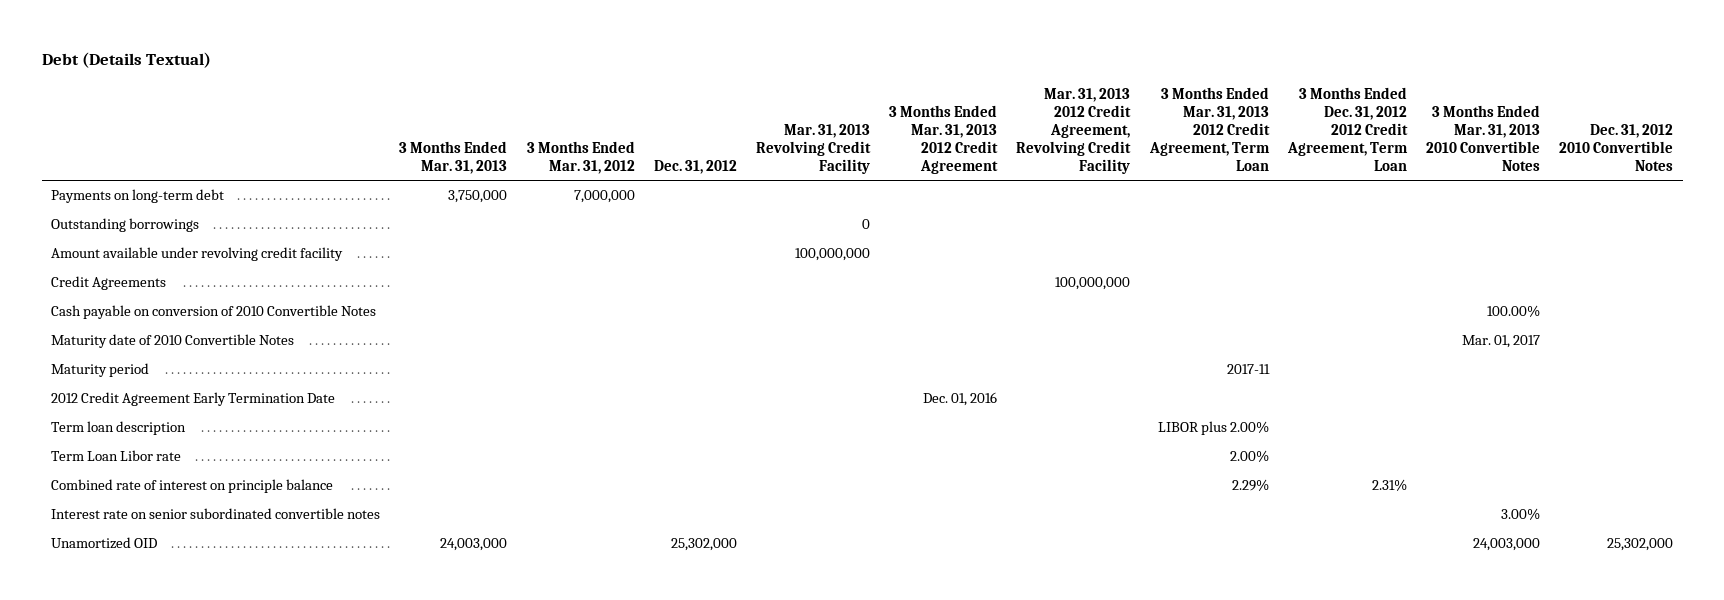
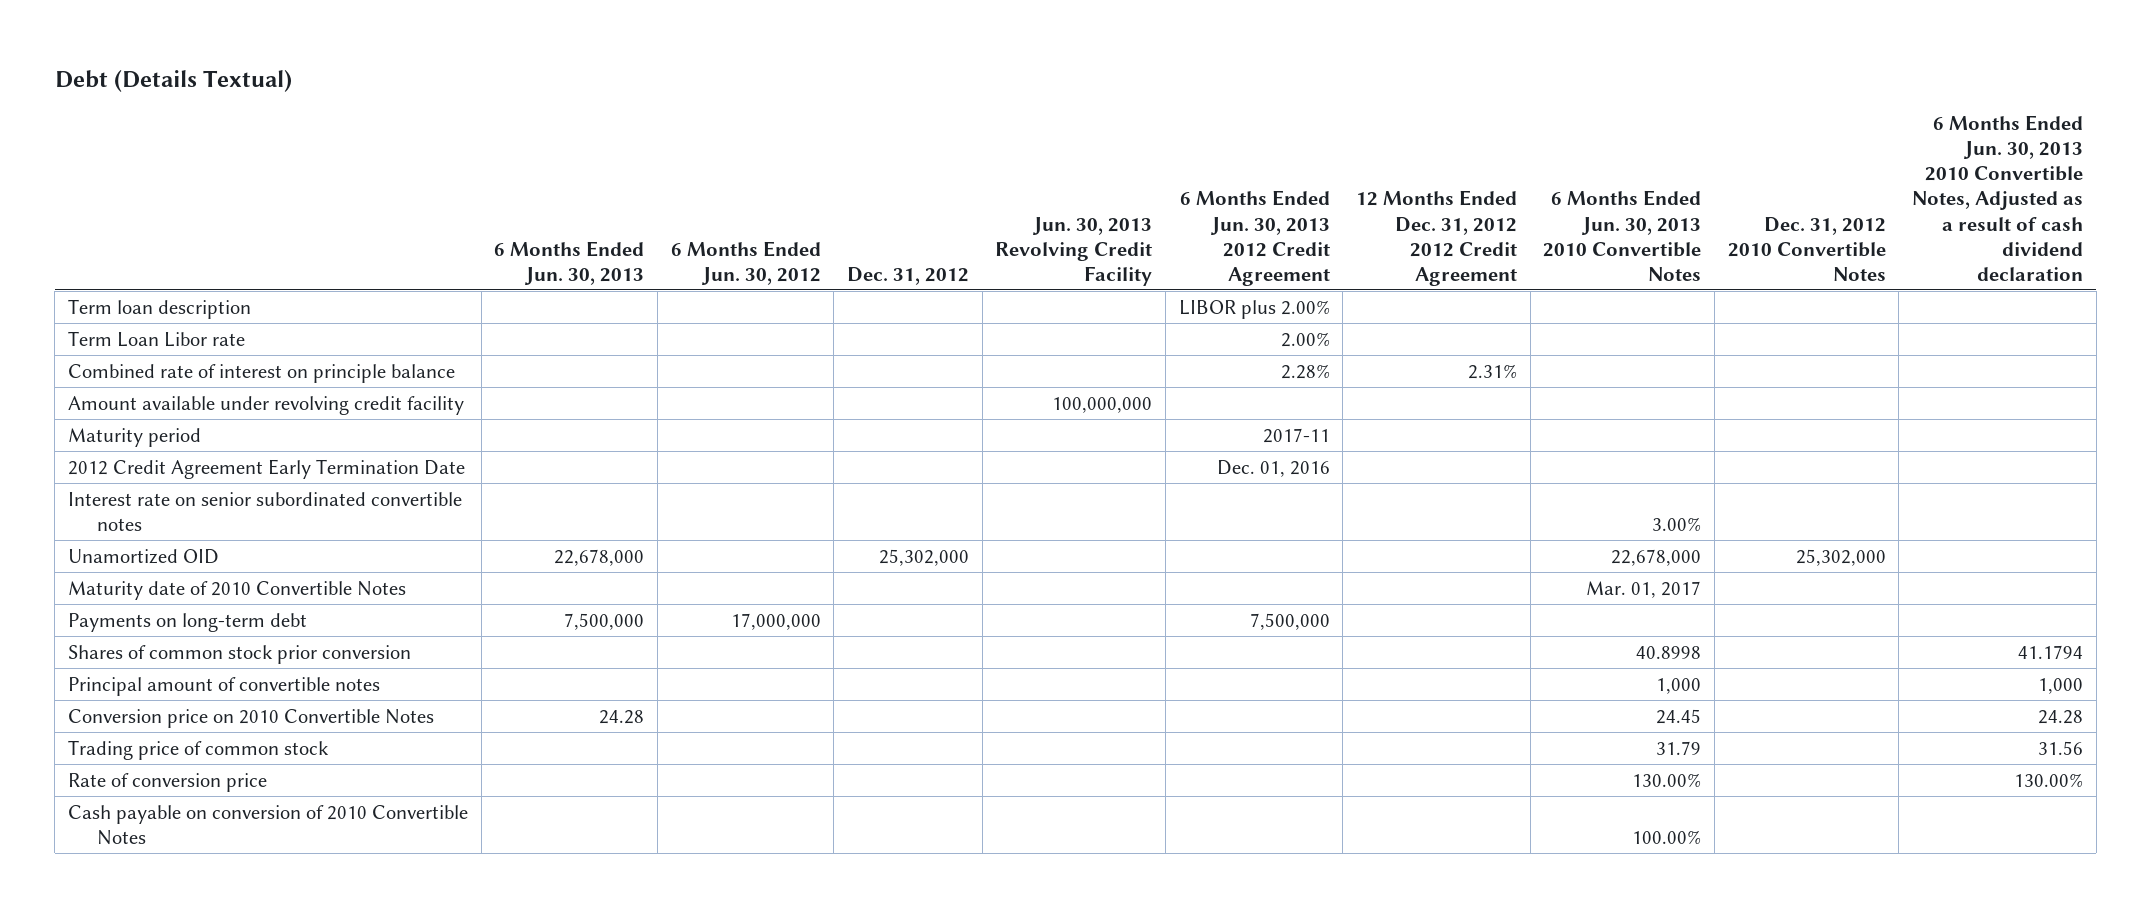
- | 3 Months Ended Mar. 31, 2013 | 3 Months Ended Mar. 31, 2012 | Dec. 31, 2012 | Mar. 31, 2013 Revolving Credit Facility | 3 Months Ended Mar. 31, 2013 2012 Credit Agreement | Mar. 31, 2013 2012 Credit Agreement, Revolving Credit Facility | 3 Months Ended Mar. 31, 2013 2012 Credit Agreement, Term Loan | 3 Months Ended Dec. 31, 2012 2012 Credit Agreement, Term Loan | 3 Months Ended Mar. 31, 2013 2010 Convertible Notes | Dec. 31, 2012 2010 Convertible Notes
+ | 6 Months Ended Jun. 30, 2013 | 6 Months Ended Jun. 30, 2012 | Dec. 31, 2012 | Jun. 30, 2013 Revolving Credit Facility | 6 Months Ended Jun. 30, 2013 2012 Credit Agreement | 12 Months Ended Dec. 31, 2012 2012 Credit Agreement | 6 Months Ended Jun. 30, 2013 2010 Convertible Notes | Dec. 31, 2012 2010 Convertible Notes | 6 Months Ended Jun. 30, 2013 2010 Convertible Notes, Adjusted as a result of cash dividend declaration
- Outstanding borrowings | | | | 0 | | | | | |
- Credit Agreements | | | | | | 100,000,000 | | | |
moved down: Amount available under revolving credit facility | | | | 100,000,000 | | | | |
moved down: Maturity period | | | | | 2017-11 | | | |
moved down: 2012 Credit Agreement Early Termination Date | | | | | Dec. 01, 2016 | | | |
moved down: Maturity date of 2010 Convertible Notes | | | | | | | Mar. 01, 2017 | |
moved down: Payments on long-term debt | 7,500,000 | 17,000,000 | | | 7,500,000 | | | |
+ Shares of common stock prior conversion | | | | | | | 40.8998 | | 41.1794
+ Principal amount of convertible notes | | | | | | | 1,000 | | 1,000
+ Conversion price on 2010 Convertible Notes | 24.28 | | | | | | 24.45 | | 24.28
+ Trading price of common stock | | | | | | | 31.79 | | 31.56
+ Rate of conversion price | | | | | | | 130.00% | | 130.00%
moved down: Cash payable on conversion of 2010 Convertible Notes | | | | | | | 100.00% | |

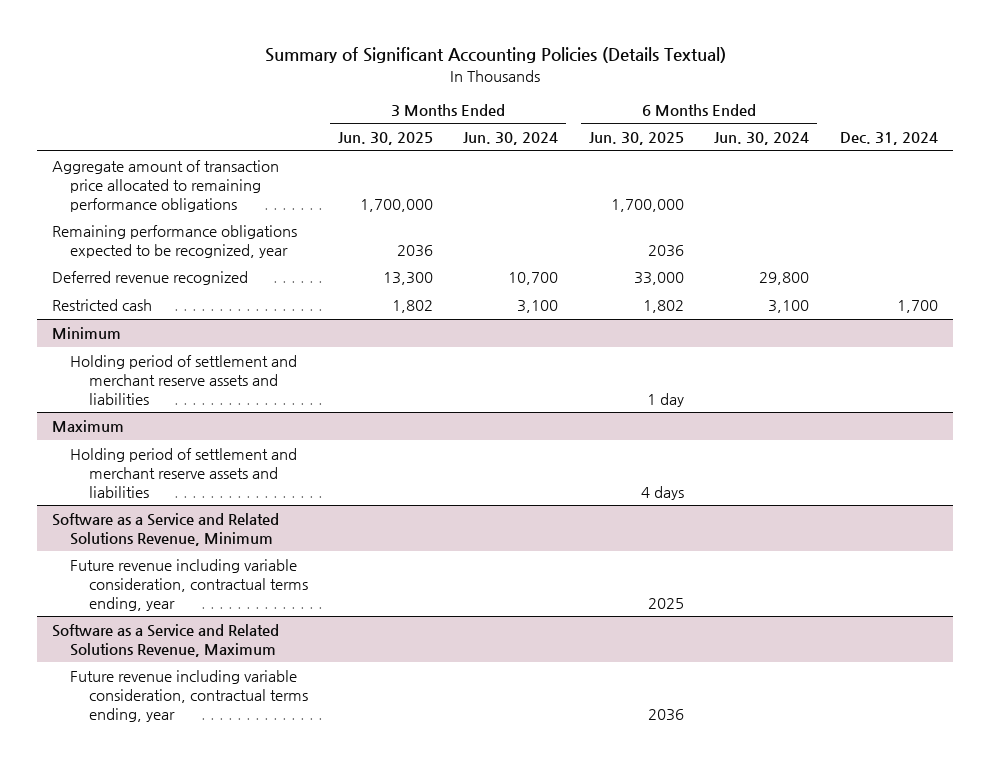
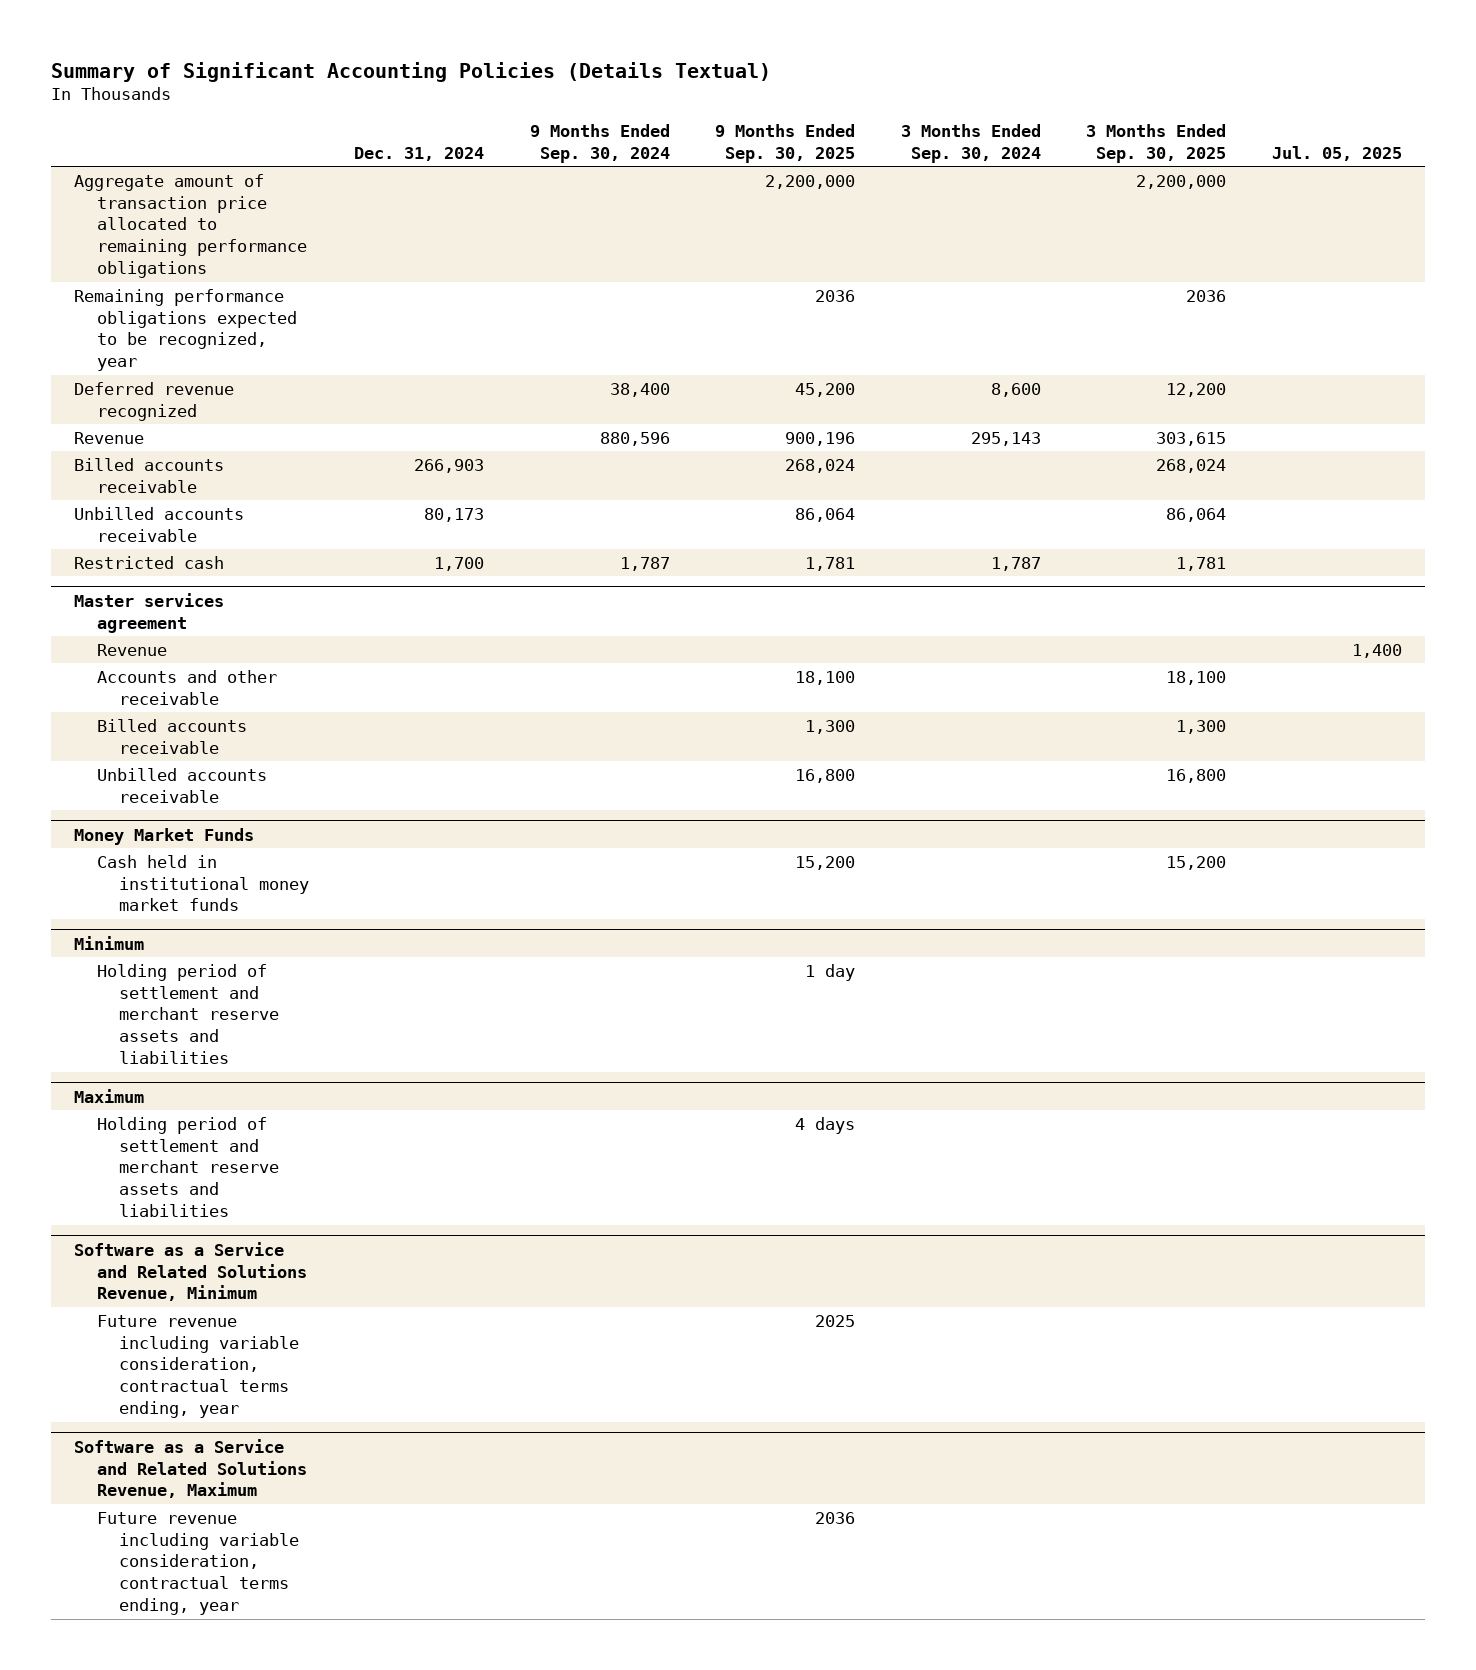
- | 3 Months Ended Jun. 30, 2025 | 3 Months Ended Jun. 30, 2024 | 6 Months Ended Jun. 30, 2025 | 6 Months Ended Jun. 30, 2024 | Dec. 31, 2024
+ | Dec. 31, 2024 | 9 Months Ended Sep. 30, 2024 | 9 Months Ended Sep. 30, 2025 | 3 Months Ended Sep. 30, 2024 | 3 Months Ended Sep. 30, 2025 | Jul. 05, 2025
+ Revenue | | 880,596 | 900,196 | 295,143 | 303,615 |
+ Billed accounts receivable | 266,903 | | 268,024 | | 268,024 |
+ Unbilled accounts receivable | 80,173 | | 86,064 | | 86,064 |
+ Master services agreement
+ Revenue | | | | | | 1,400
+ Accounts and other receivable | | | 18,100 | | 18,100 |
+ Billed accounts receivable | | | 1,300 | | 1,300 |
+ Unbilled accounts receivable | | | 16,800 | | 16,800 |
+ Money Market Funds
+ Cash held in institutional money market funds | | | 15,200 | | 15,200 |

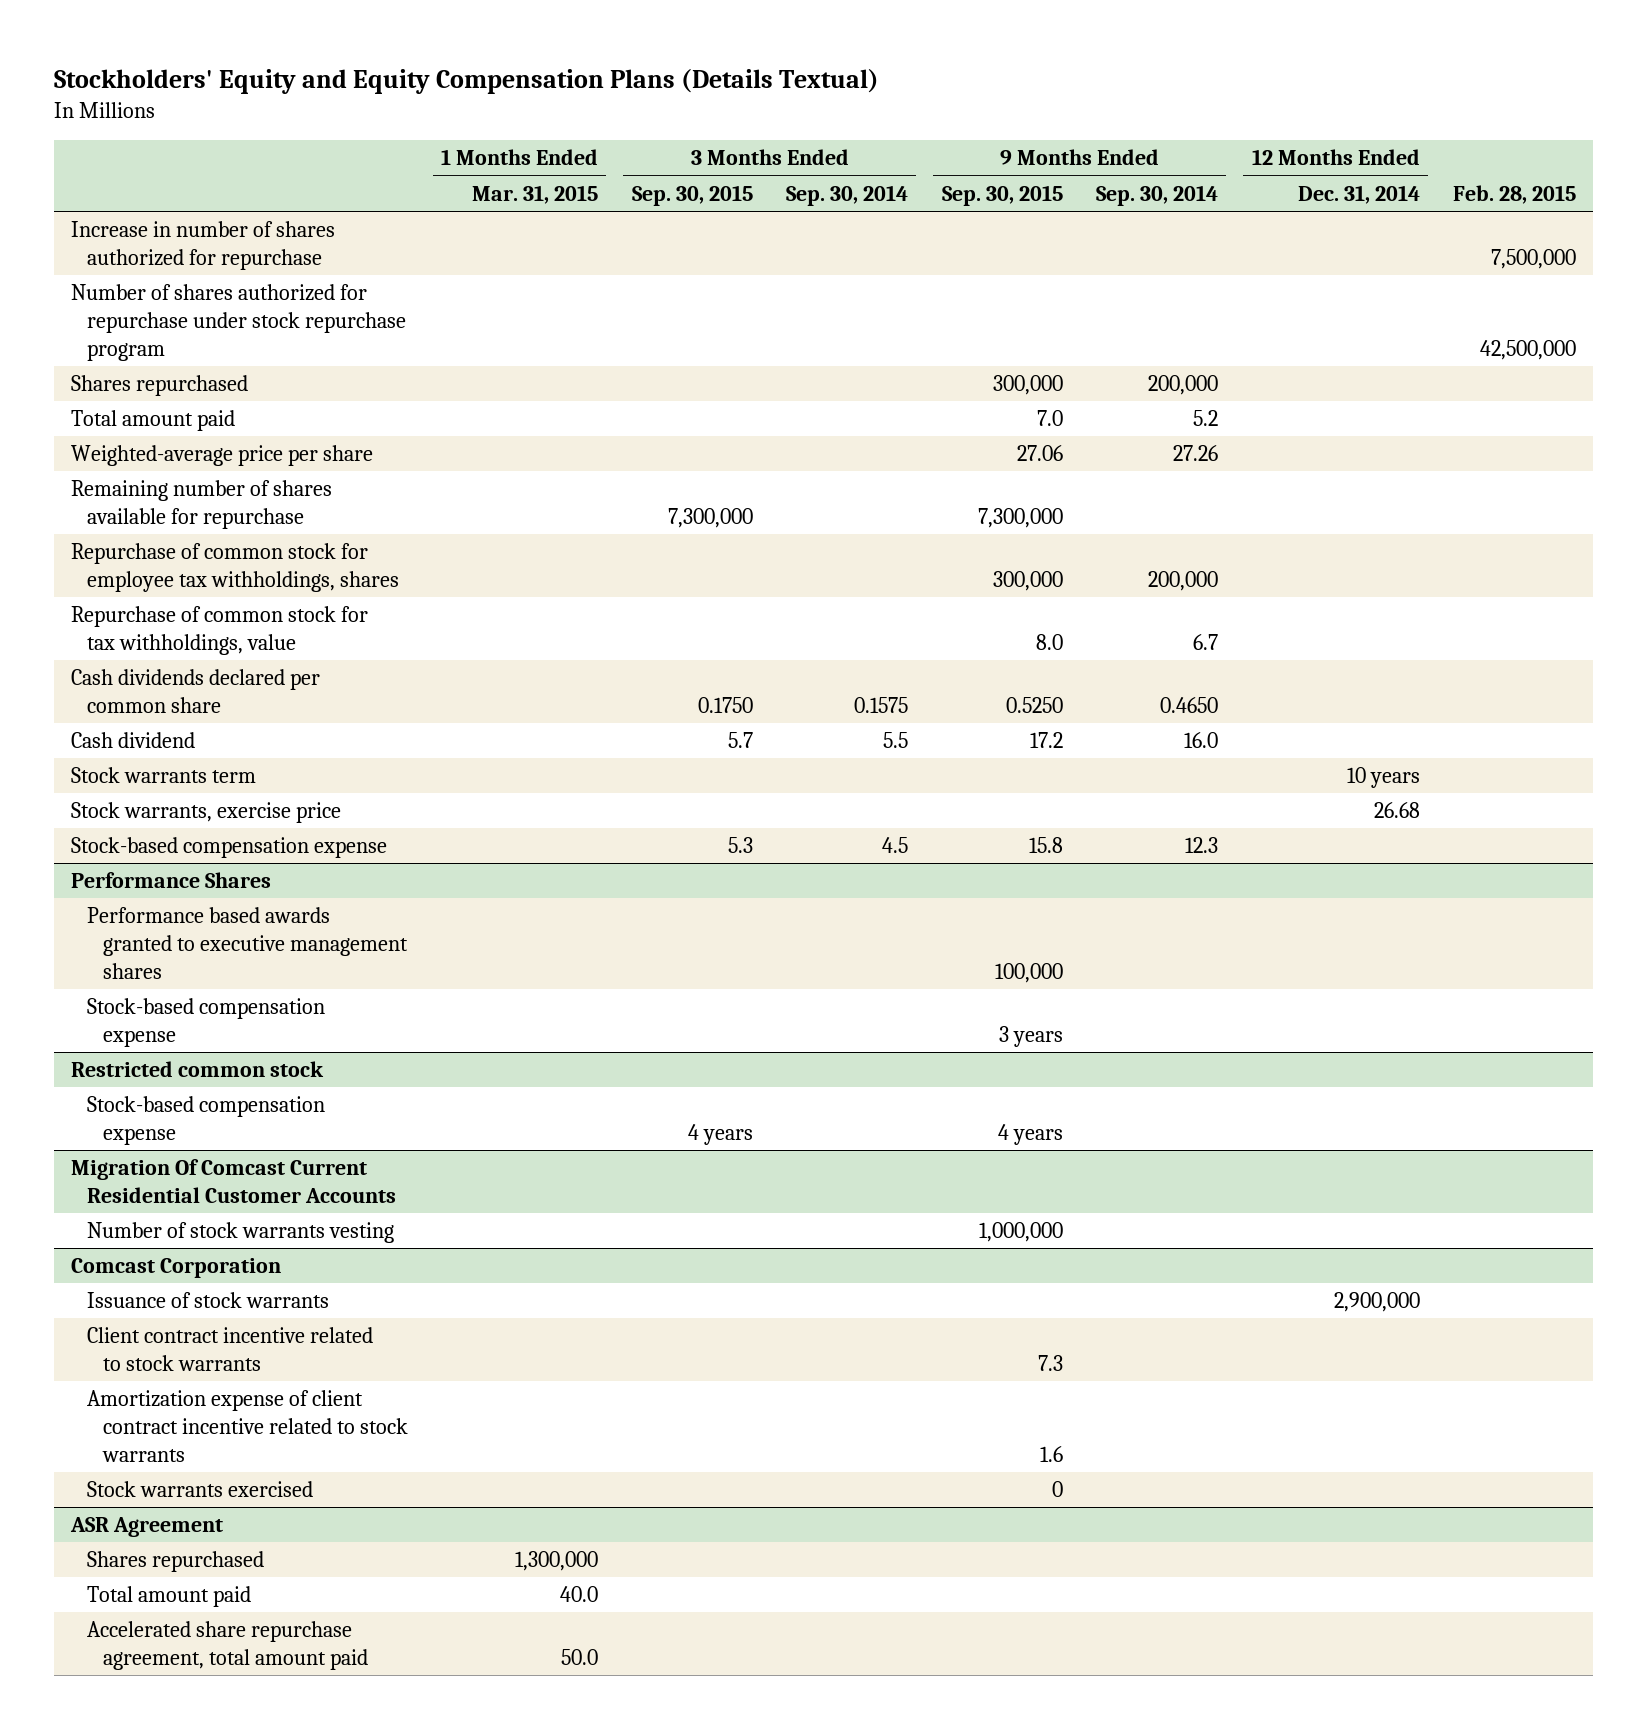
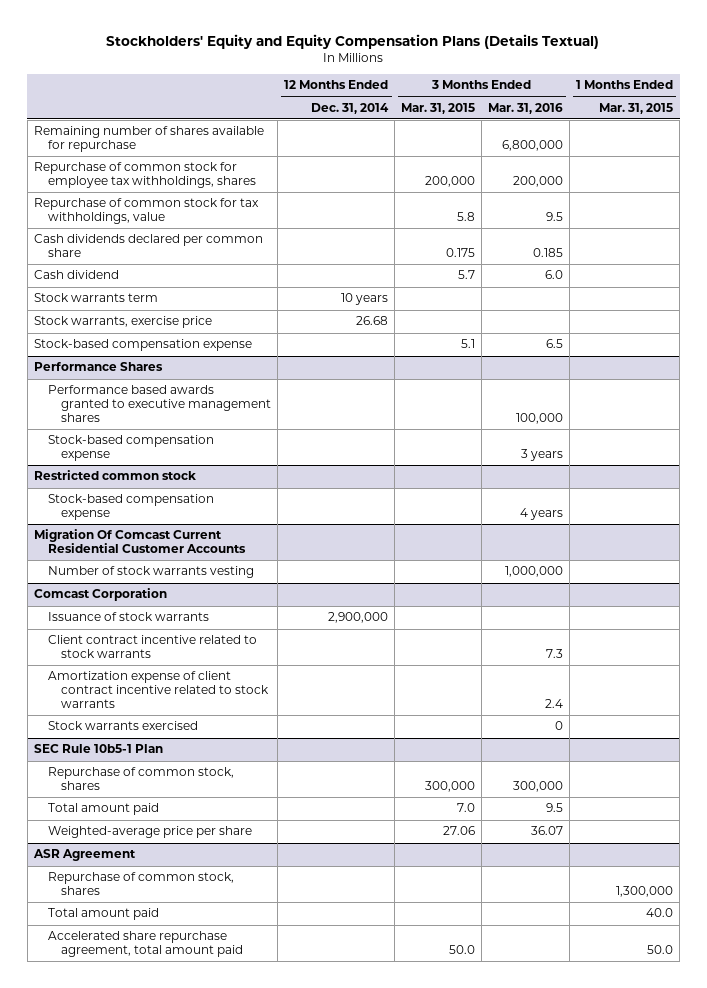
- | 1 Months Ended Mar. 31, 2015 | 3 Months Ended Sep. 30, 2015 | 3 Months Ended Sep. 30, 2014 | 9 Months Ended Sep. 30, 2015 | 9 Months Ended Sep. 30, 2014 | 12 Months Ended Dec. 31, 2014 | Feb. 28, 2015
+ | 12 Months Ended Dec. 31, 2014 | 3 Months Ended Mar. 31, 2015 | 3 Months Ended Mar. 31, 2016 | 1 Months Ended Mar. 31, 2015
- Increase in number of shares authorized for repurchase | | | | | | | 7,500,000
- Number of shares authorized for repurchase under stock repurchase program | | | | | | | 42,500,000
- Shares repurchased | | | | 300,000 | 200,000 | |
- Total amount paid | | | | 7.0 | 5.2 | |
- Weighted-average price per share | | | | 27.06 | 27.26 | |
+ SEC Rule 10b5-1 Plan
+ Repurchase of common stock, shares | | 300,000 | 300,000 |
+ Total amount paid | | 7.0 | 9.5 |
+ Weighted-average price per share | | 27.06 | 36.07 |
@ ASR Agreement
- Shares repurchased | 1,300,000 | | | | | |
+ Repurchase of common stock, shares | | | | 1,300,000

